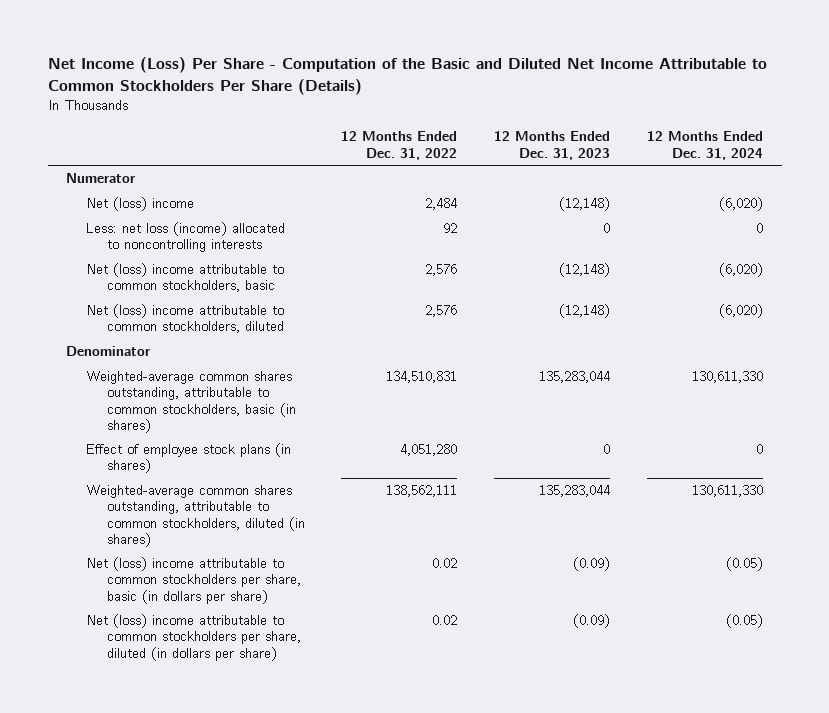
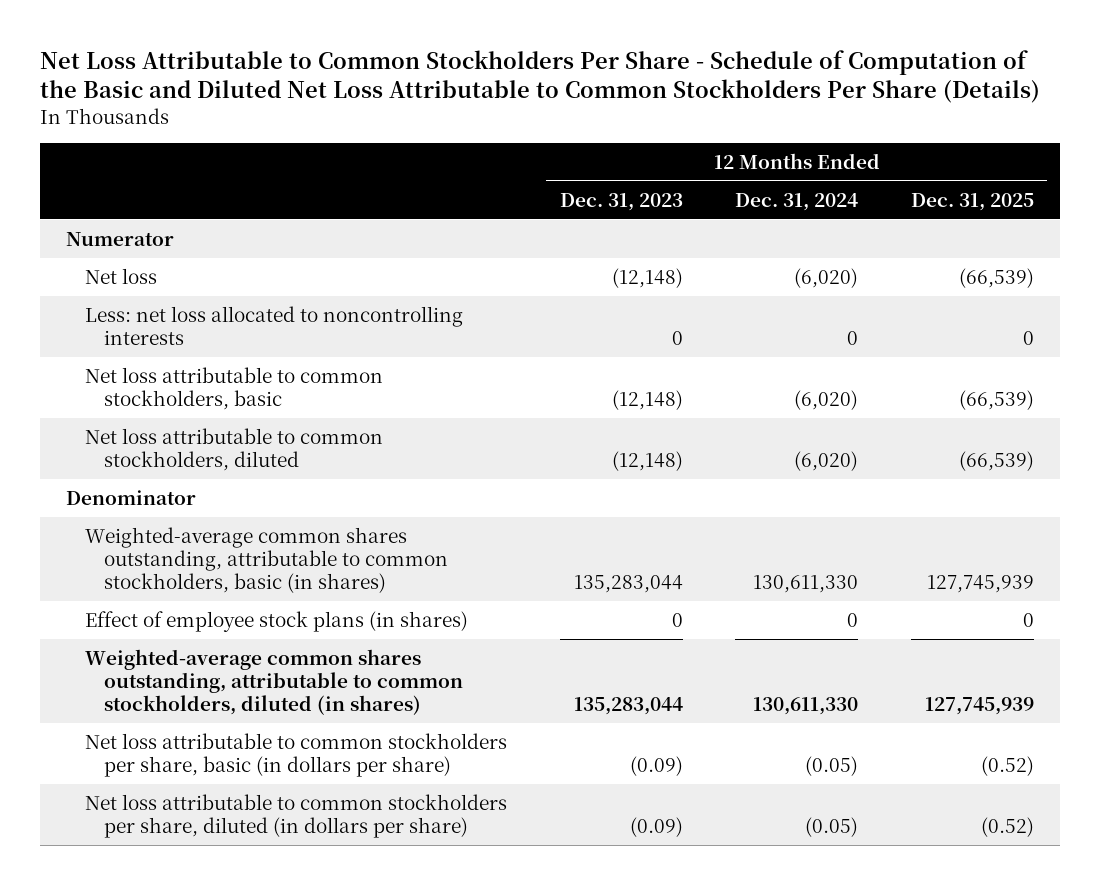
- Net Income (Loss) Per Share - Computation of the Basic and Diluted Net Income Attributable to Common Stockholders Per Share (Details)
+ Net Loss Attributable to Common Stockholders Per Share - Schedule of Computation of the Basic and Diluted Net Loss Attributable to Common Stockholders Per Share (Details)
- | 12 Months Ended Dec. 31, 2022 | 12 Months Ended Dec. 31, 2023 | 12 Months Ended Dec. 31, 2024
+ | 12 Months Ended Dec. 31, 2023 | 12 Months Ended Dec. 31, 2024 | 12 Months Ended Dec. 31, 2025
- Net (loss) income | 2,484 | (12,148) | (6,020)
- Less: net loss (income) allocated to noncontrolling interests | 92 | 0 | 0
- Net (loss) income attributable to common stockholders, basic | 2,576 | (12,148) | (6,020)
- Net (loss) income attributable to common stockholders, diluted | 2,576 | (12,148) | (6,020)
+ Net loss | (12,148) | (6,020) | (66,539)
+ Less: net loss allocated to noncontrolling interests | 0 | 0 | 0
+ Net loss attributable to common stockholders, basic | (12,148) | (6,020) | (66,539)
+ Net loss attributable to common stockholders, diluted | (12,148) | (6,020) | (66,539)
- Net (loss) income attributable to common stockholders per share, basic (in dollars per share) | 0.02 | (0.09) | (0.05)
- Net (loss) income attributable to common stockholders per share, diluted (in dollars per share) | 0.02 | (0.09) | (0.05)
+ Net loss attributable to common stockholders per share, basic (in dollars per share) | (0.09) | (0.05) | (0.52)
+ Net loss attributable to common stockholders per share, diluted (in dollars per share) | (0.09) | (0.05) | (0.52)

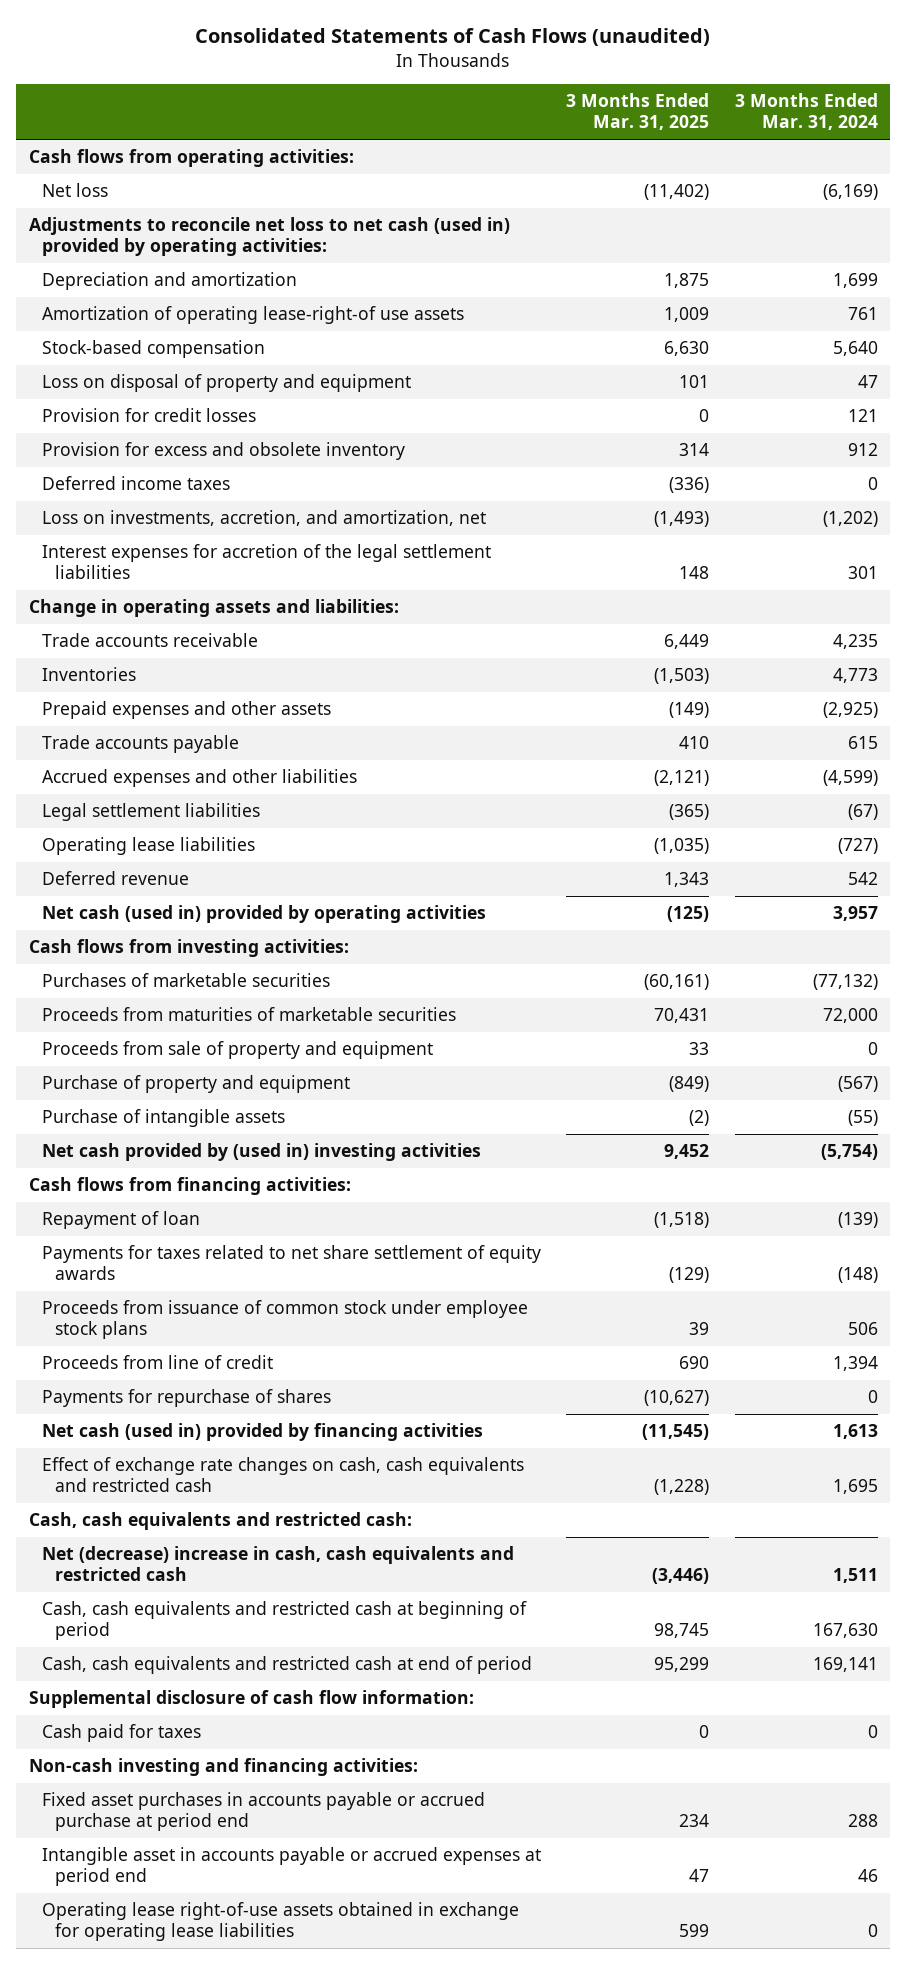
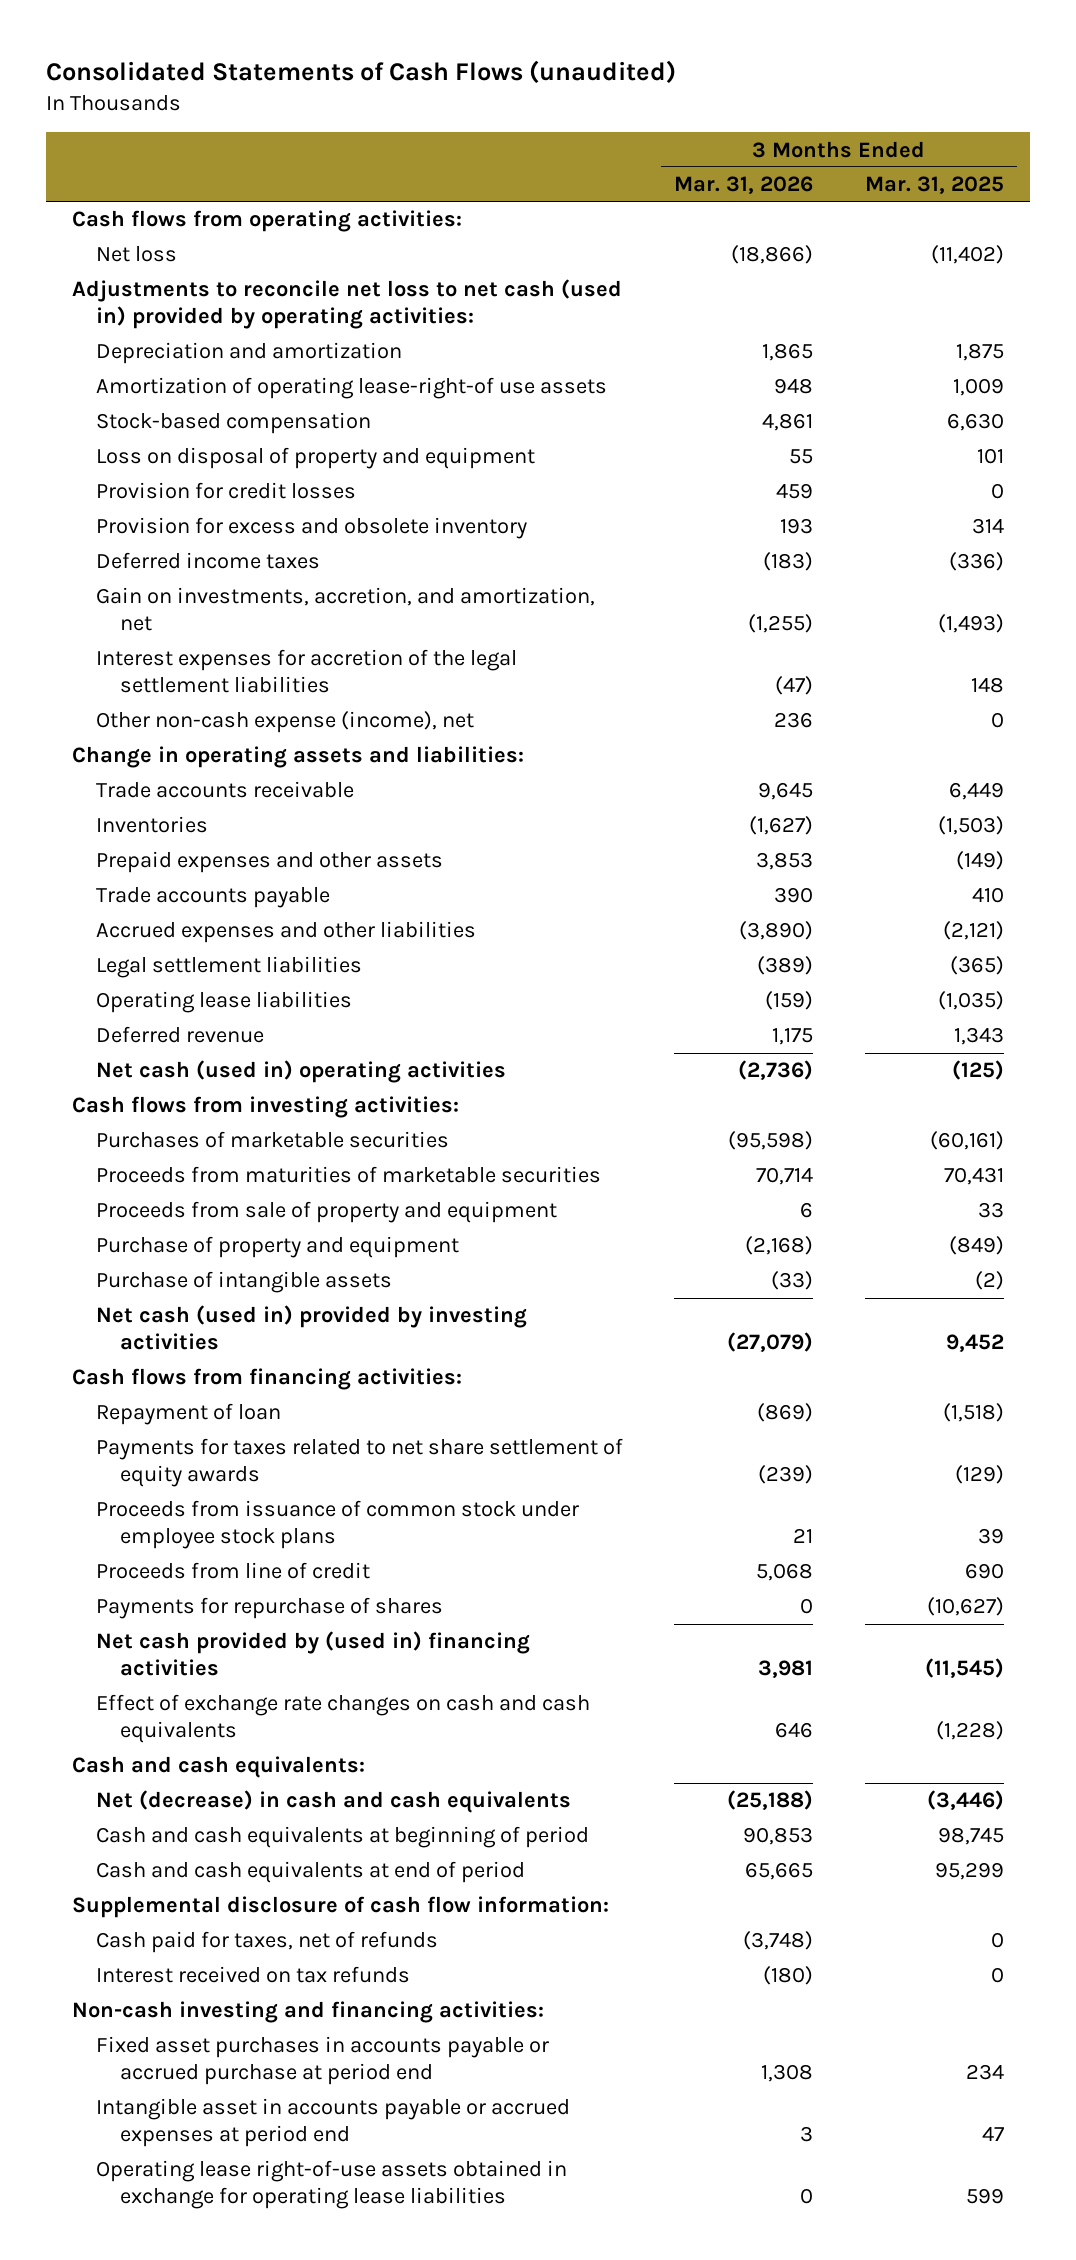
- | 3 Months Ended Mar. 31, 2025 | 3 Months Ended Mar. 31, 2024
+ | 3 Months Ended Mar. 31, 2026 | 3 Months Ended Mar. 31, 2025
- Loss on investments, accretion, and amortization, net | (1,493) | (1,202)
+ Gain on investments, accretion, and amortization, net | (1,255) | (1,493)
+ Other non-cash expense (income), net | 236 | 0
- Net cash (used in) provided by operating activities | (125) | 3,957
+ Net cash (used in) operating activities | (2,736) | (125)
- Net cash provided by (used in) investing activities | 9,452 | (5,754)
+ Net cash (used in) provided by investing activities | (27,079) | 9,452
- Net cash (used in) provided by financing activities | (11,545) | 1,613
- Effect of exchange rate changes on cash, cash equivalents and restricted cash | (1,228) | 1,695
- Cash, cash equivalents and restricted cash:
- Net (decrease) increase in cash, cash equivalents and restricted cash | (3,446) | 1,511
- Cash, cash equivalents and restricted cash at beginning of period | 98,745 | 167,630
- Cash, cash equivalents and restricted cash at end of period | 95,299 | 169,141
+ Net cash provided by (used in) financing activities | 3,981 | (11,545)
+ Effect of exchange rate changes on cash and cash equivalents | 646 | (1,228)
+ Cash and cash equivalents:
+ Net (decrease) in cash and cash equivalents | (25,188) | (3,446)
+ Cash and cash equivalents at beginning of period | 90,853 | 98,745
+ Cash and cash equivalents at end of period | 65,665 | 95,299
- Cash paid for taxes | 0 | 0
+ Cash paid for taxes, net of refunds | (3,748) | 0
+ Interest received on tax refunds | (180) | 0

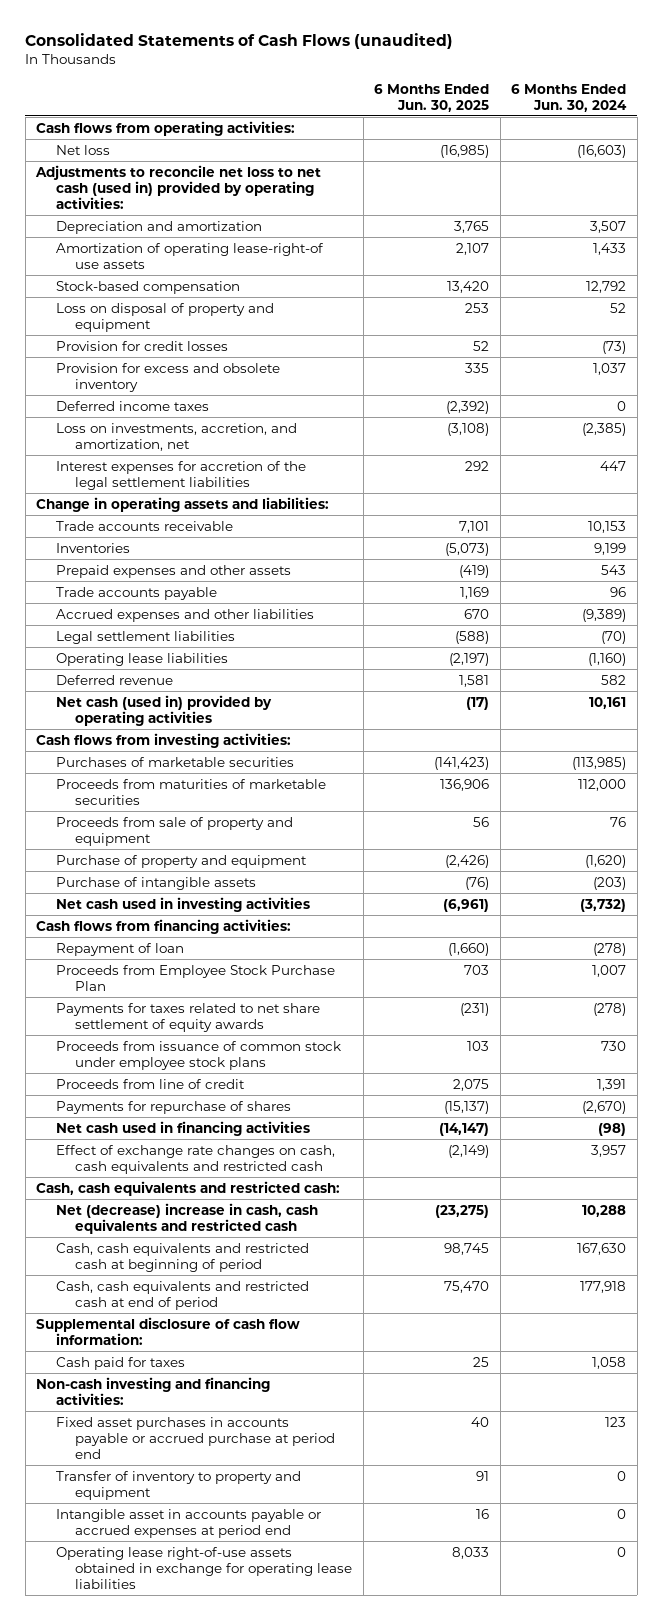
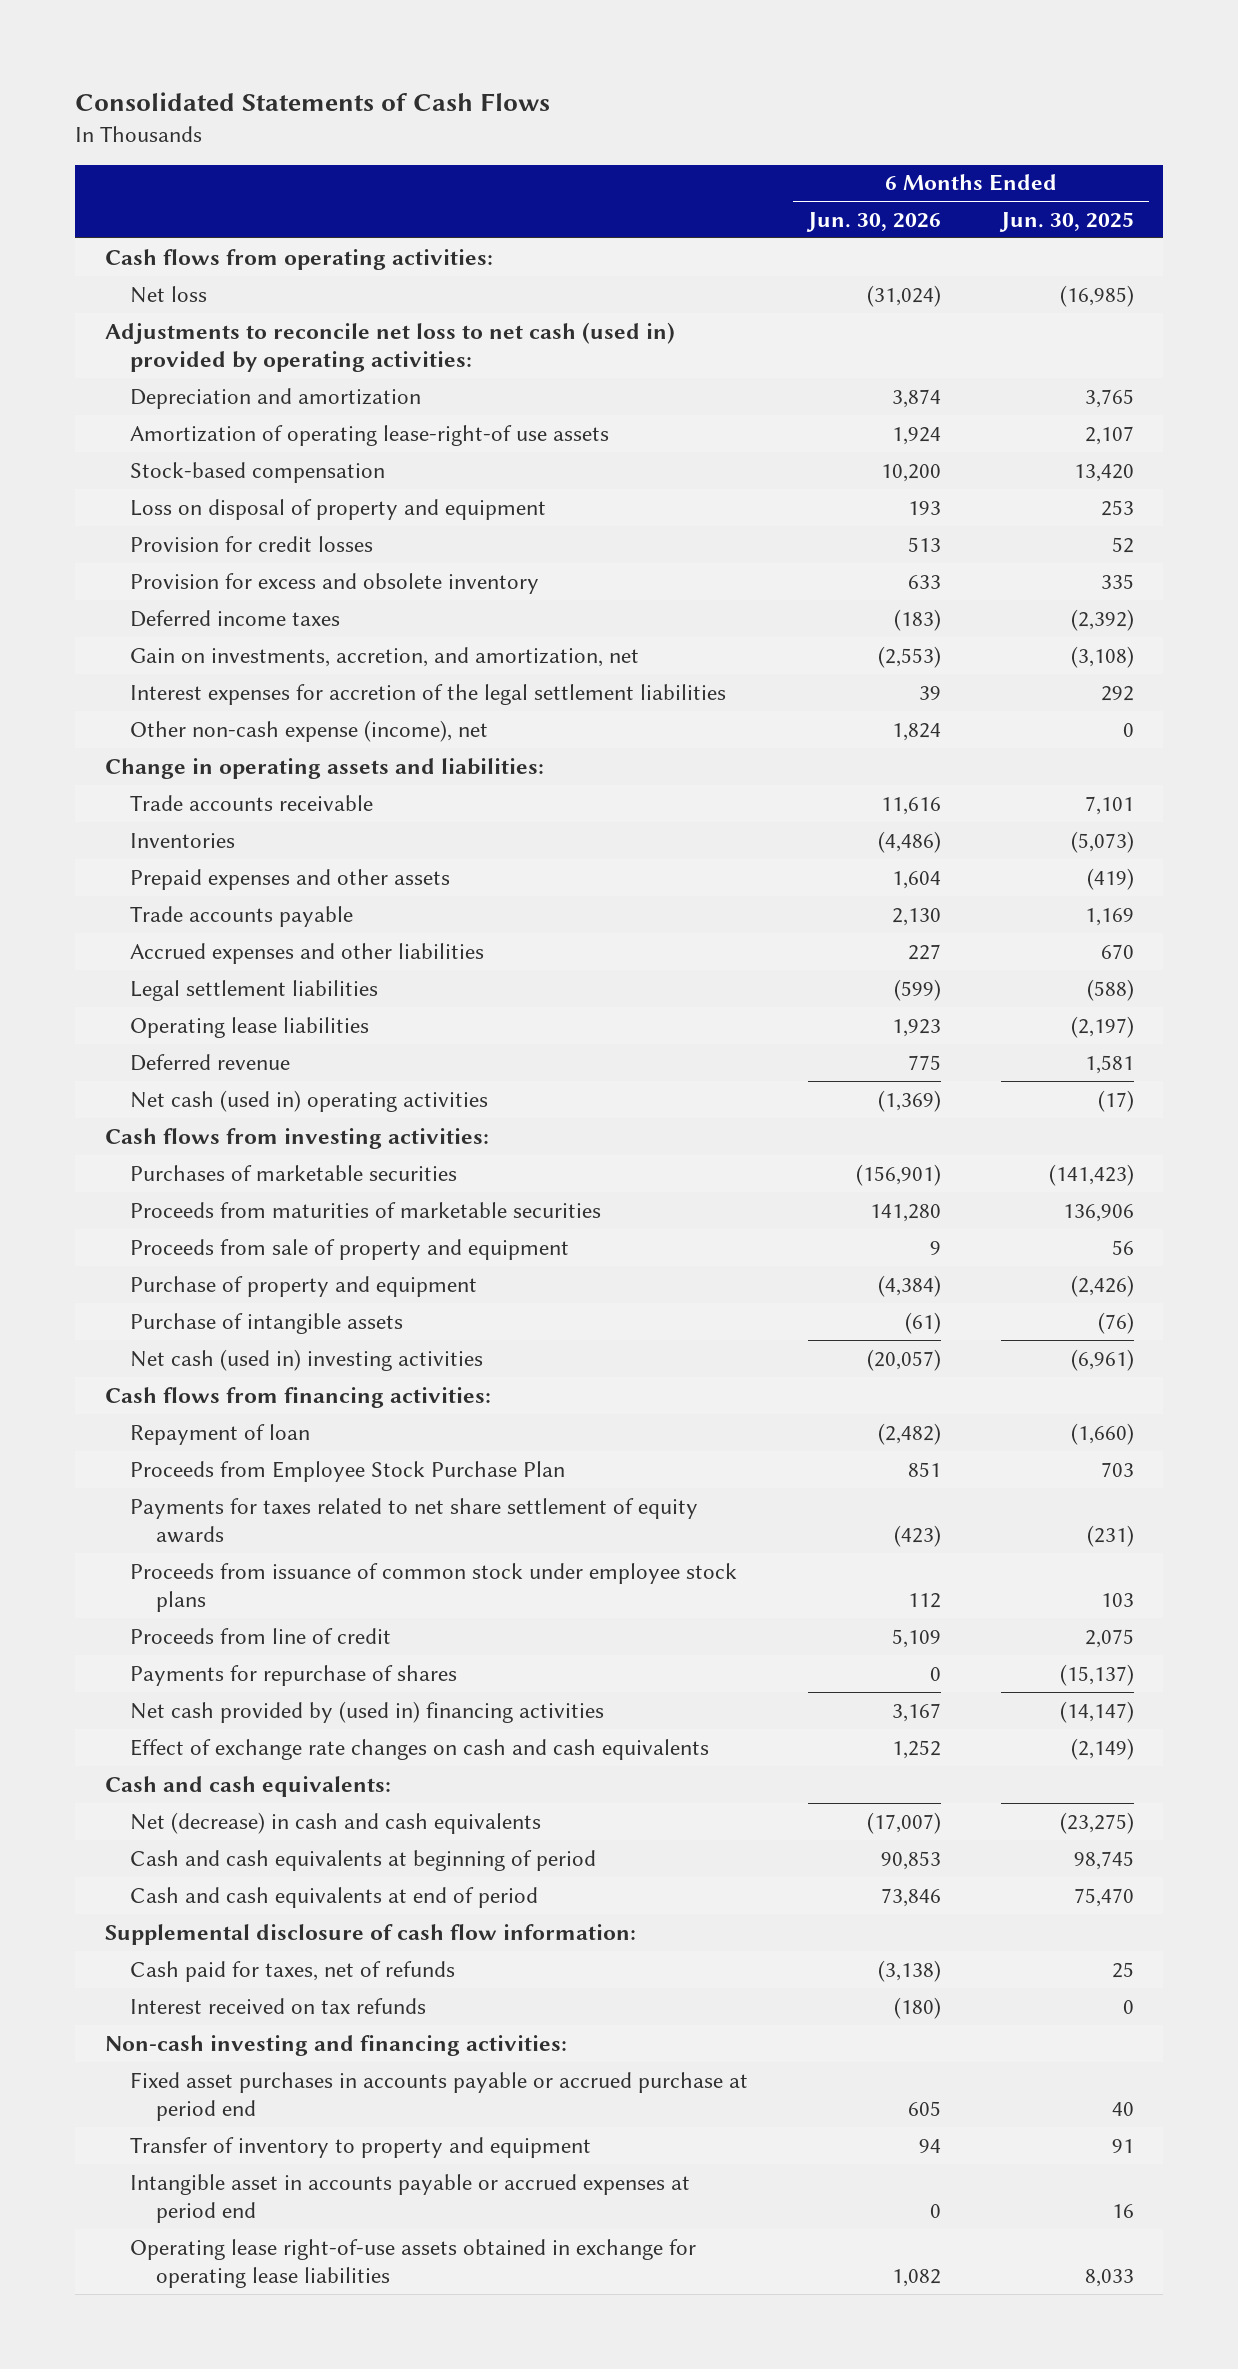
- Consolidated Statements of Cash Flows (unaudited)
+ Consolidated Statements of Cash Flows
- | 6 Months Ended Jun. 30, 2025 | 6 Months Ended Jun. 30, 2024
+ | 6 Months Ended Jun. 30, 2026 | 6 Months Ended Jun. 30, 2025
- Loss on investments, accretion, and amortization, net | (3,108) | (2,385)
+ Gain on investments, accretion, and amortization, net | (2,553) | (3,108)
+ Other non-cash expense (income), net | 1,824 | 0
- Net cash (used in) provided by operating activities | (17) | 10,161
+ Net cash (used in) operating activities | (1,369) | (17)
- Net cash used in investing activities | (6,961) | (3,732)
+ Net cash (used in) investing activities | (20,057) | (6,961)
- Net cash used in financing activities | (14,147) | (98)
- Effect of exchange rate changes on cash, cash equivalents and restricted cash | (2,149) | 3,957
- Cash, cash equivalents and restricted cash:
- Net (decrease) increase in cash, cash equivalents and restricted cash | (23,275) | 10,288
- Cash, cash equivalents and restricted cash at beginning of period | 98,745 | 167,630
- Cash, cash equivalents and restricted cash at end of period | 75,470 | 177,918
+ Net cash provided by (used in) financing activities | 3,167 | (14,147)
+ Effect of exchange rate changes on cash and cash equivalents | 1,252 | (2,149)
+ Cash and cash equivalents:
+ Net (decrease) in cash and cash equivalents | (17,007) | (23,275)
+ Cash and cash equivalents at beginning of period | 90,853 | 98,745
+ Cash and cash equivalents at end of period | 73,846 | 75,470
- Cash paid for taxes | 25 | 1,058
+ Cash paid for taxes, net of refunds | (3,138) | 25
+ Interest received on tax refunds | (180) | 0

